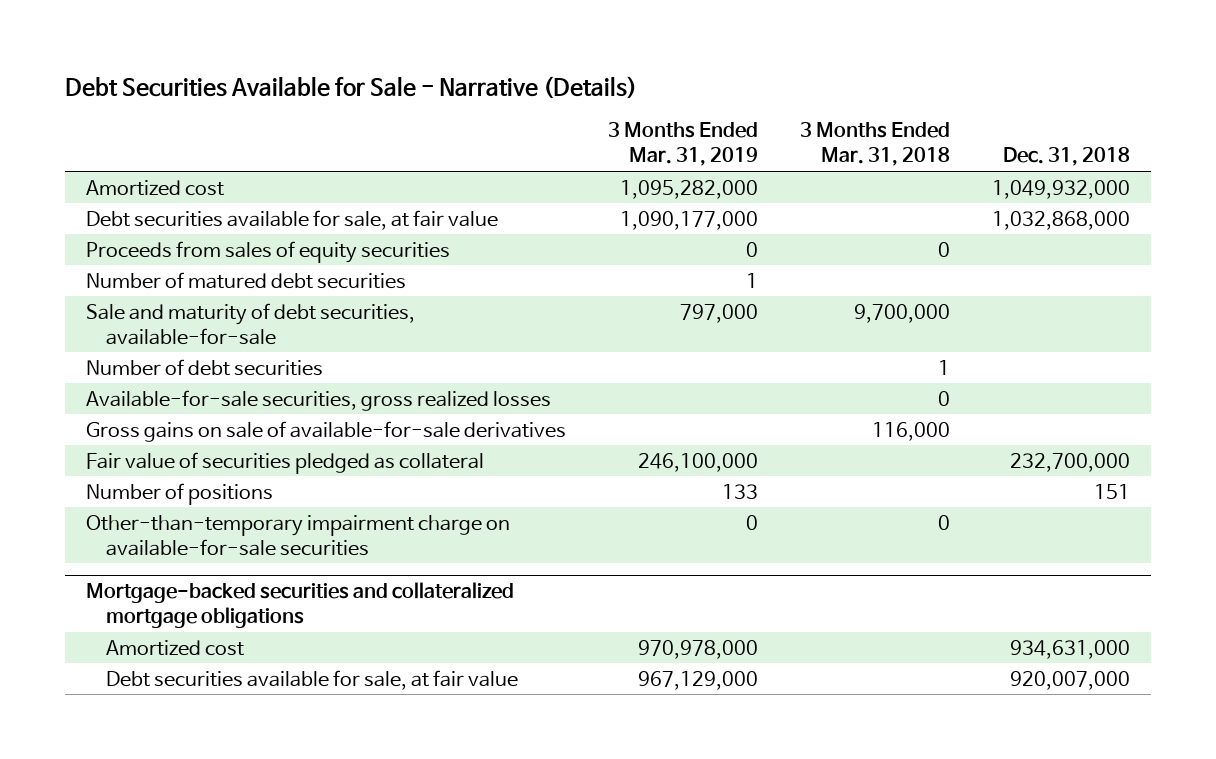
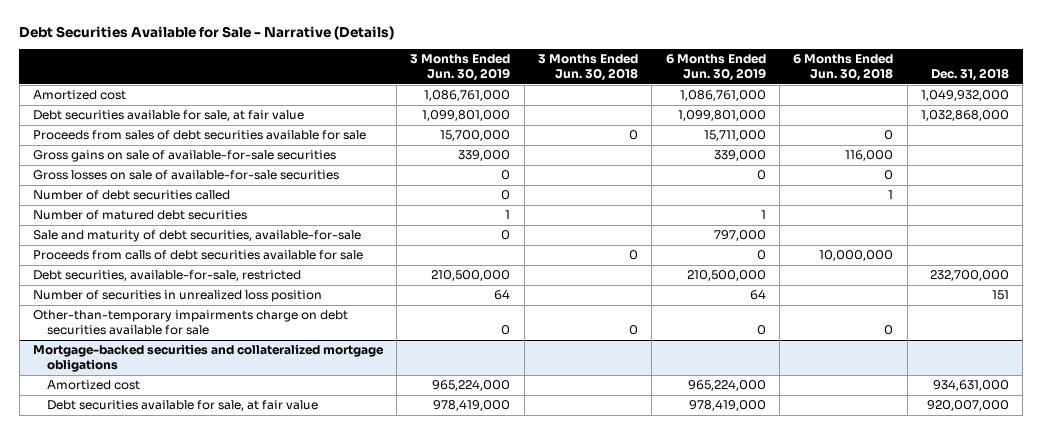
- | 3 Months Ended Mar. 31, 2019 | 3 Months Ended Mar. 31, 2018 | Dec. 31, 2018
+ | 3 Months Ended Jun. 30, 2019 | 3 Months Ended Jun. 30, 2018 | 6 Months Ended Jun. 30, 2019 | 6 Months Ended Jun. 30, 2018 | Dec. 31, 2018
- Proceeds from sales of equity securities | 0 | 0 |
+ Proceeds from sales of debt securities available for sale | 15,700,000 | 0 | 15,711,000 | 0 |
+ Gross gains on sale of available-for-sale securities | 339,000 | | 339,000 | 116,000 |
+ Gross losses on sale of available-for-sale securities | 0 | | 0 | 0 |
+ Number of debt securities called | 0 | | | 1 |
- Number of debt securities | | 1 |
- Available-for-sale securities, gross realized losses | | 0 |
- Gross gains on sale of available-for-sale derivatives | | 116,000 |
- Fair value of securities pledged as collateral | 246,100,000 | | 232,700,000
- Number of positions | 133 | | 151
- Other-than-temporary impairment charge on available-for-sale securities | 0 | 0 |
+ Proceeds from calls of debt securities available for sale | | 0 | 0 | 10,000,000 |
+ Debt securities, available-for-sale, restricted | 210,500,000 | | 210,500,000 | | 232,700,000
+ Number of securities in unrealized loss position | 64 | | 64 | | 151
+ Other-than-temporary impairments charge on debt securities available for sale | 0 | 0 | 0 | 0 |

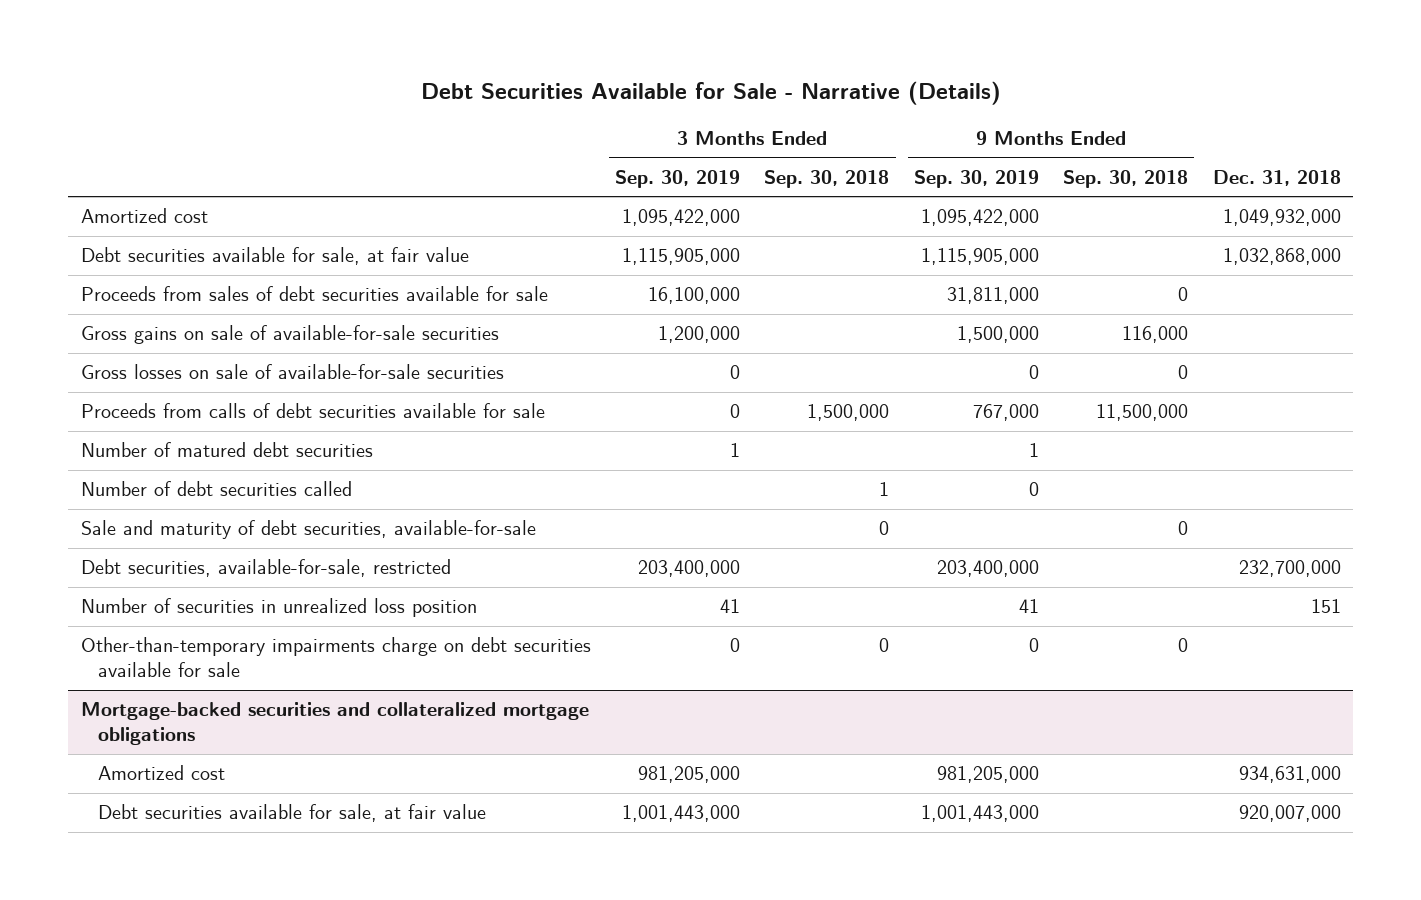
- | 3 Months Ended Jun. 30, 2019 | 3 Months Ended Jun. 30, 2018 | 6 Months Ended Jun. 30, 2019 | 6 Months Ended Jun. 30, 2018 | Dec. 31, 2018
+ | 3 Months Ended Sep. 30, 2019 | 3 Months Ended Sep. 30, 2018 | 9 Months Ended Sep. 30, 2019 | 9 Months Ended Sep. 30, 2018 | Dec. 31, 2018
moved up: Proceeds from calls of debt securities available for sale | 0 | 1,500,000 | 767,000 | 11,500,000 |
moved down: Number of debt securities called | | 1 | 0 | |

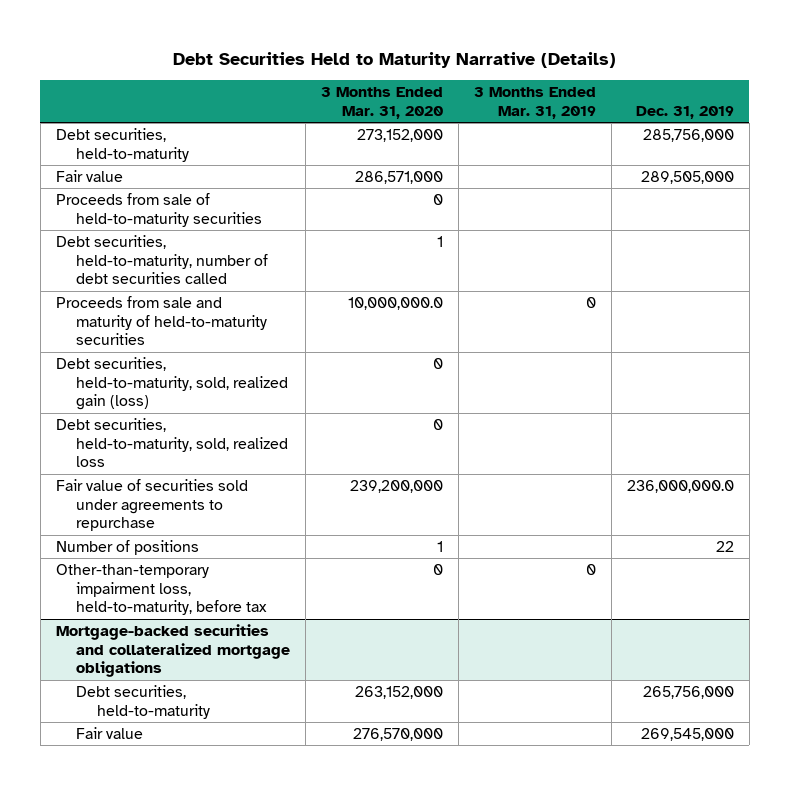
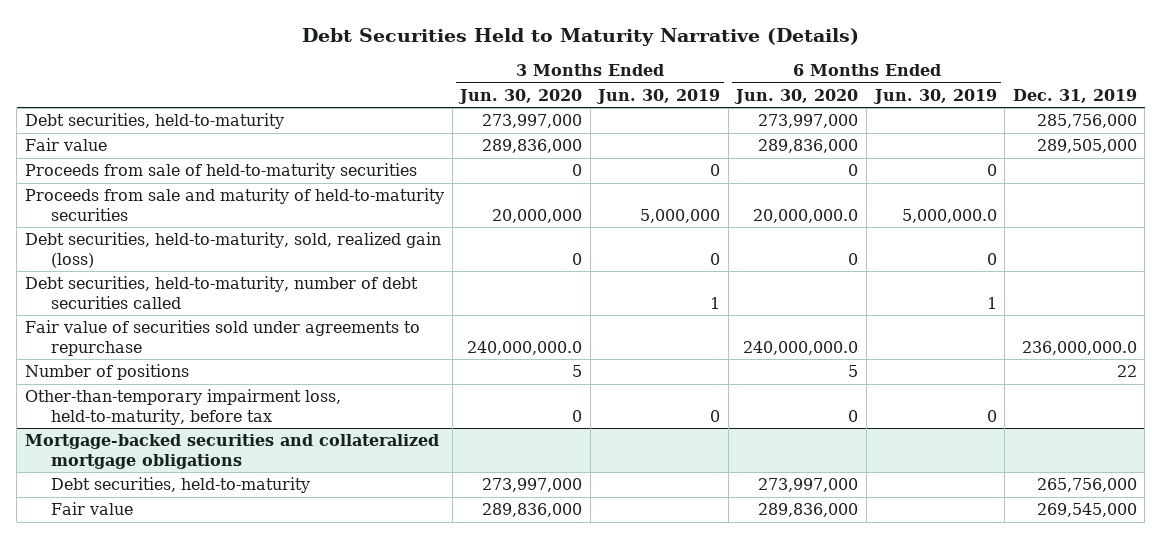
- | 3 Months Ended Mar. 31, 2020 | 3 Months Ended Mar. 31, 2019 | Dec. 31, 2019
+ | 3 Months Ended Jun. 30, 2020 | 3 Months Ended Jun. 30, 2019 | 6 Months Ended Jun. 30, 2020 | 6 Months Ended Jun. 30, 2019 | Dec. 31, 2019
- Debt securities, held-to-maturity, sold, realized loss | 0 | |
moved down: Debt securities, held-to-maturity, number of debt securities called | | 1 | | 1 |

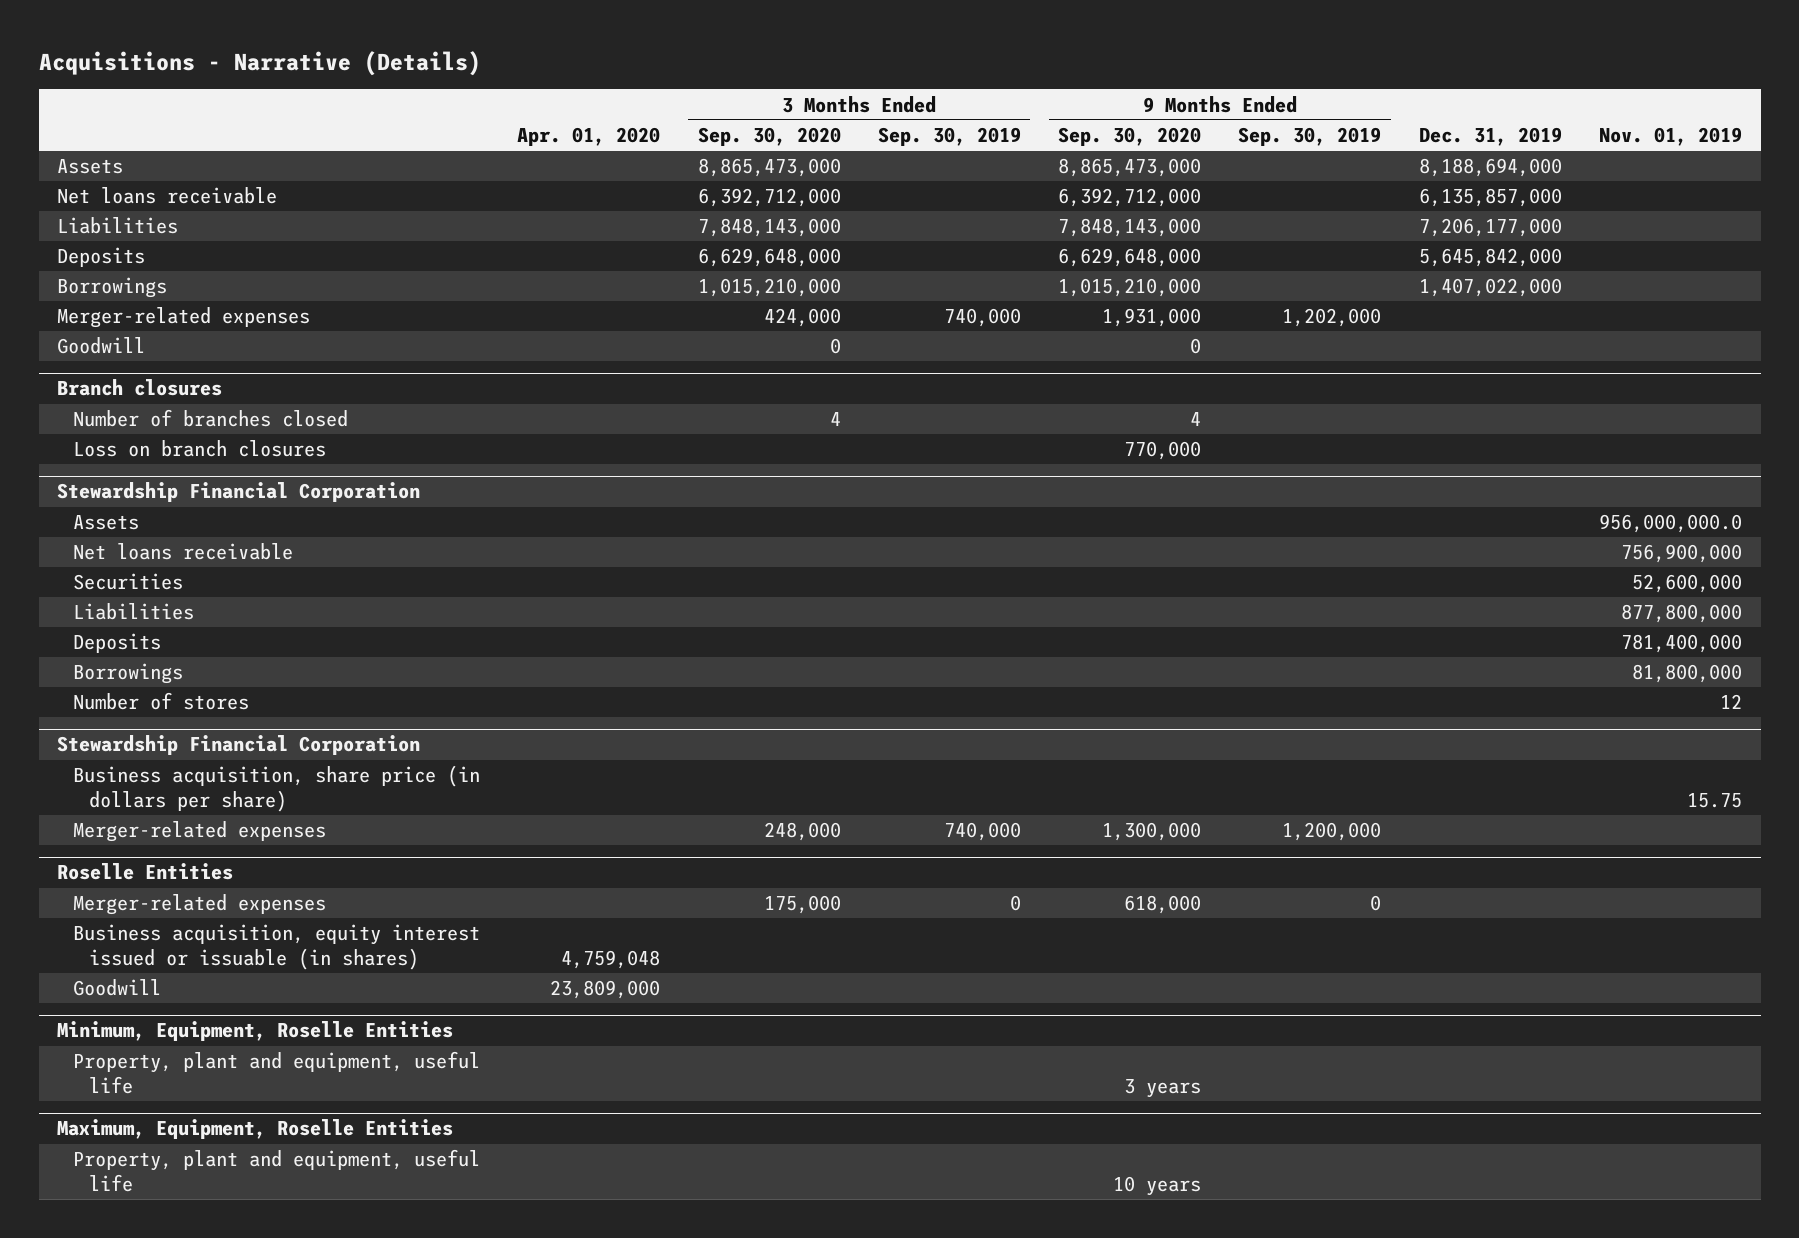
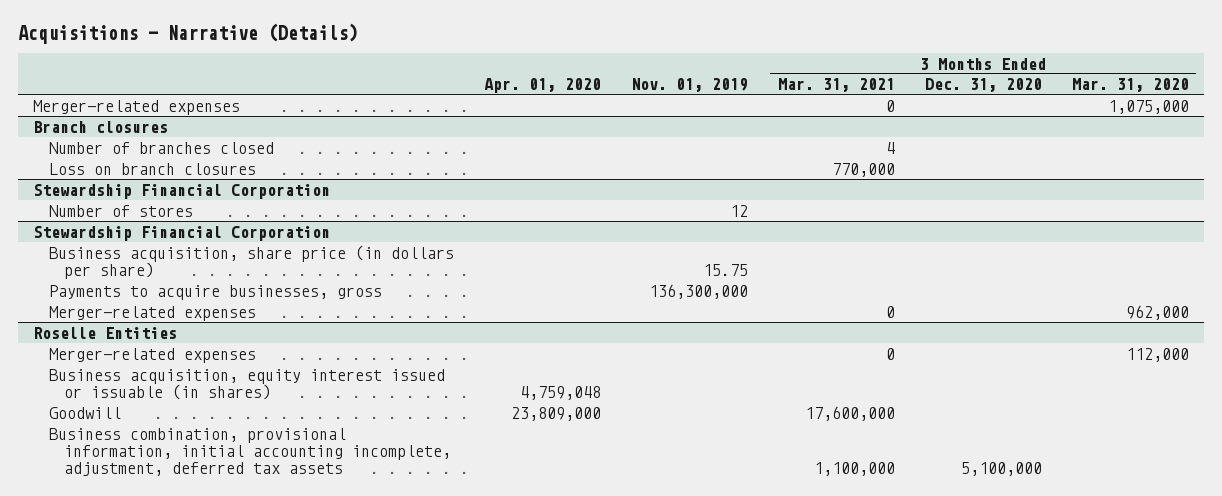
- | Apr. 01, 2020 | 3 Months Ended Sep. 30, 2020 | 3 Months Ended Sep. 30, 2019 | 9 Months Ended Sep. 30, 2020 | 9 Months Ended Sep. 30, 2019 | Dec. 31, 2019 | Nov. 01, 2019
+ | Apr. 01, 2020 | Nov. 01, 2019 | 3 Months Ended Mar. 31, 2021 | 3 Months Ended Dec. 31, 2020 | 3 Months Ended Mar. 31, 2020
- Assets | | 8,865,473,000 | | 8,865,473,000 | | 8,188,694,000 |
- Net loans receivable | | 6,392,712,000 | | 6,392,712,000 | | 6,135,857,000 |
- Liabilities | | 7,848,143,000 | | 7,848,143,000 | | 7,206,177,000 |
- Deposits | | 6,629,648,000 | | 6,629,648,000 | | 5,645,842,000 |
- Borrowings | | 1,015,210,000 | | 1,015,210,000 | | 1,407,022,000 |
- Goodwill | | 0 | | 0 | | |
@ Stewardship Financial Corporation
- Assets | | | | | | | 956,000,000.0
- Net loans receivable | | | | | | | 756,900,000
- Securities | | | | | | | 52,600,000
- Liabilities | | | | | | | 877,800,000
- Deposits | | | | | | | 781,400,000
- Borrowings | | | | | | | 81,800,000
+ Payments to acquire businesses, gross | | 136,300,000 | | |
- Minimum, Equipment, Roselle Entities
- Property, plant and equipment, useful life | | | | 3 years | | |
- Maximum, Equipment, Roselle Entities
- Property, plant and equipment, useful life | | | | 10 years | | |
@ Roselle Entities
+ Business combination, provisional information, initial accounting incomplete, adjustment, deferred tax assets | | | 1,100,000 | 5,100,000 |

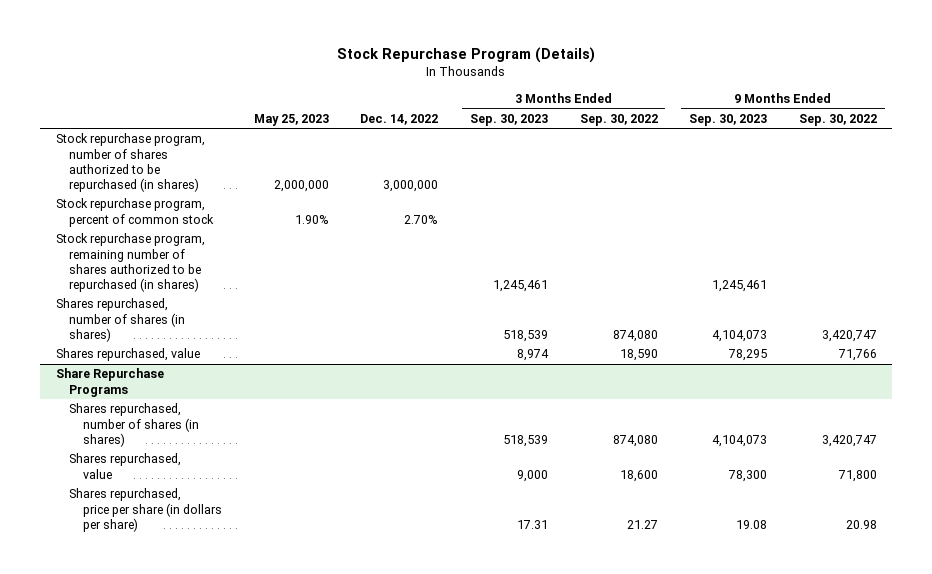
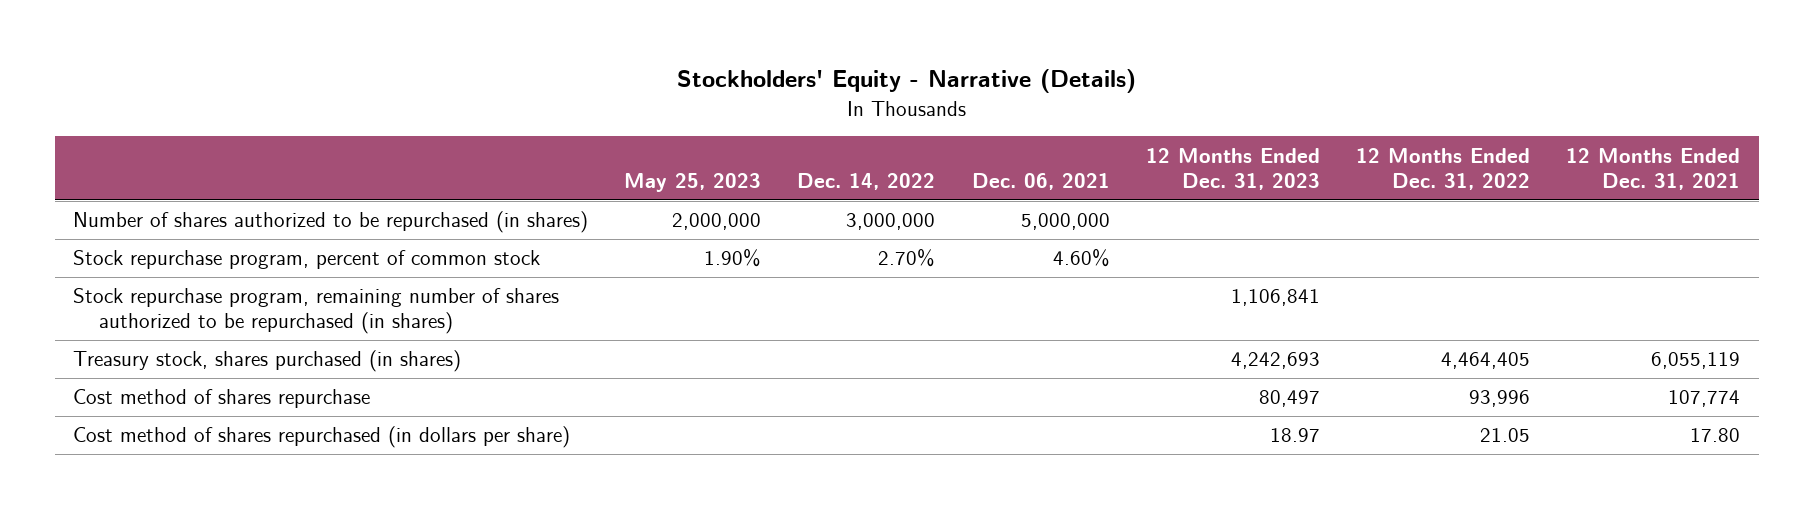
- Stock Repurchase Program (Details)
+ Stockholders' Equity - Narrative (Details)
- | May 25, 2023 | Dec. 14, 2022 | 3 Months Ended Sep. 30, 2023 | 3 Months Ended Sep. 30, 2022 | 9 Months Ended Sep. 30, 2023 | 9 Months Ended Sep. 30, 2022
+ | May 25, 2023 | Dec. 14, 2022 | Dec. 06, 2021 | 12 Months Ended Dec. 31, 2023 | 12 Months Ended Dec. 31, 2022 | 12 Months Ended Dec. 31, 2021
- Stock repurchase program, number of shares authorized to be repurchased (in shares) | 2,000,000 | 3,000,000 | | | |
+ Number of shares authorized to be repurchased (in shares) | 2,000,000 | 3,000,000 | 5,000,000 | | |
- Shares repurchased, number of shares (in shares) | | | 518,539 | 874,080 | 4,104,073 | 3,420,747
- Shares repurchased, value | | | 8,974 | 18,590 | 78,295 | 71,766
- Share Repurchase Programs
- Shares repurchased, number of shares (in shares) | | | 518,539 | 874,080 | 4,104,073 | 3,420,747
- Shares repurchased, value | | | 9,000 | 18,600 | 78,300 | 71,800
- Shares repurchased, price per share (in dollars per share) | | | 17.31 | 21.27 | 19.08 | 20.98
+ Treasury stock, shares purchased (in shares) | | | | 4,242,693 | 4,464,405 | 6,055,119
+ Cost method of shares repurchase | | | | 80,497 | 93,996 | 107,774
+ Cost method of shares repurchased (in dollars per share) | | | | 18.97 | 21.05 | 17.80

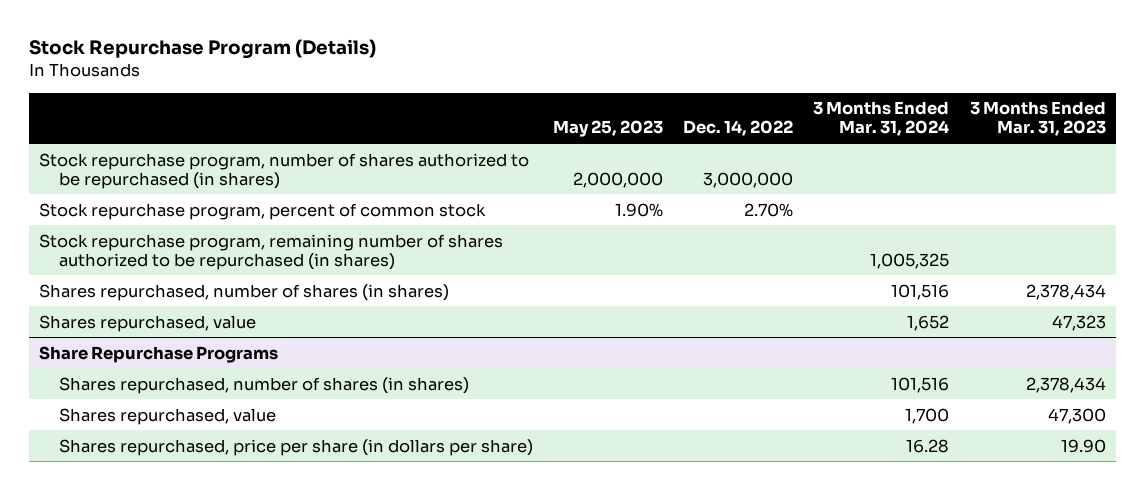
- Stockholders' Equity - Narrative (Details)
+ Stock Repurchase Program (Details)
- | May 25, 2023 | Dec. 14, 2022 | Dec. 06, 2021 | 12 Months Ended Dec. 31, 2023 | 12 Months Ended Dec. 31, 2022 | 12 Months Ended Dec. 31, 2021
+ | May 25, 2023 | Dec. 14, 2022 | 3 Months Ended Mar. 31, 2024 | 3 Months Ended Mar. 31, 2023
- Number of shares authorized to be repurchased (in shares) | 2,000,000 | 3,000,000 | 5,000,000 | | |
+ Stock repurchase program, number of shares authorized to be repurchased (in shares) | 2,000,000 | 3,000,000 | |
- Treasury stock, shares purchased (in shares) | | | | 4,242,693 | 4,464,405 | 6,055,119
- Cost method of shares repurchase | | | | 80,497 | 93,996 | 107,774
- Cost method of shares repurchased (in dollars per share) | | | | 18.97 | 21.05 | 17.80
+ Shares repurchased, number of shares (in shares) | | | 101,516 | 2,378,434
+ Shares repurchased, value | | | 1,652 | 47,323
+ Share Repurchase Programs
+ Shares repurchased, number of shares (in shares) | | | 101,516 | 2,378,434
+ Shares repurchased, value | | | 1,700 | 47,300
+ Shares repurchased, price per share (in dollars per share) | | | 16.28 | 19.90

